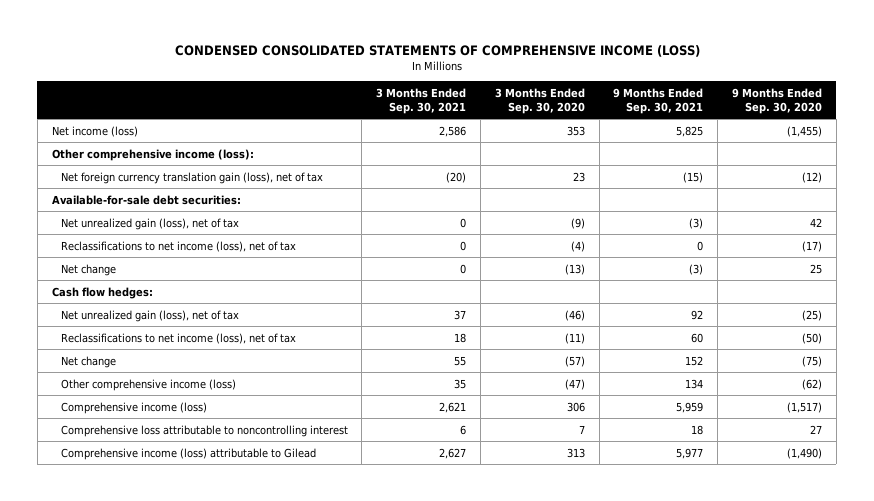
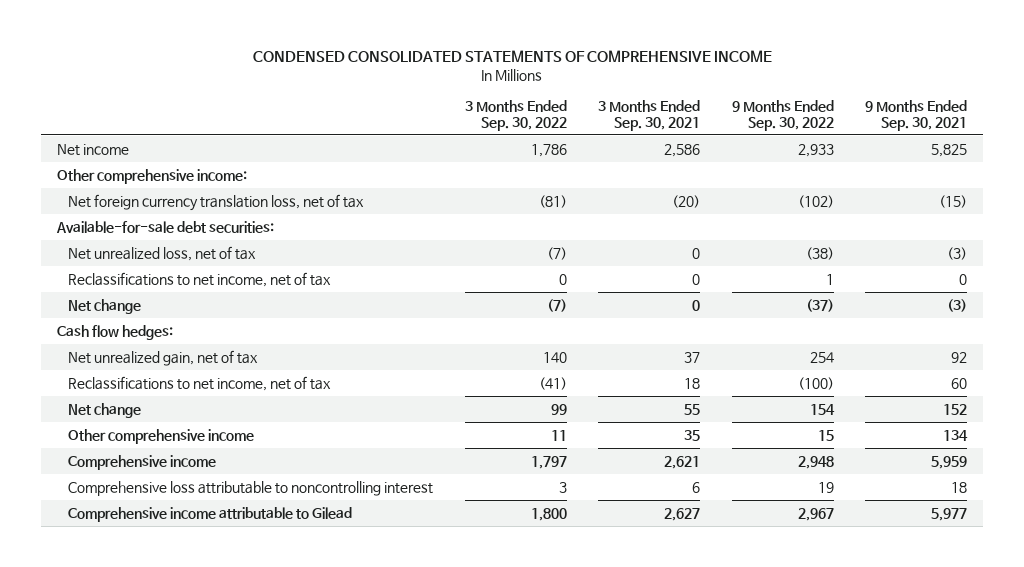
- CONDENSED CONSOLIDATED STATEMENTS OF COMPREHENSIVE INCOME (LOSS)
+ CONDENSED CONSOLIDATED STATEMENTS OF COMPREHENSIVE INCOME
- | 3 Months Ended Sep. 30, 2021 | 3 Months Ended Sep. 30, 2020 | 9 Months Ended Sep. 30, 2021 | 9 Months Ended Sep. 30, 2020
+ | 3 Months Ended Sep. 30, 2022 | 3 Months Ended Sep. 30, 2021 | 9 Months Ended Sep. 30, 2022 | 9 Months Ended Sep. 30, 2021
- Net income (loss) | 2,586 | 353 | 5,825 | (1,455)
- Other comprehensive income (loss):
- Net foreign currency translation gain (loss), net of tax | (20) | 23 | (15) | (12)
+ Net income | 1,786 | 2,586 | 2,933 | 5,825
+ Other comprehensive income:
+ Net foreign currency translation loss, net of tax | (81) | (20) | (102) | (15)
- Net unrealized gain (loss), net of tax | 0 | (9) | (3) | 42
- Reclassifications to net income (loss), net of tax | 0 | (4) | 0 | (17)
+ Net unrealized loss, net of tax | (7) | 0 | (38) | (3)
+ Reclassifications to net income, net of tax | 0 | 0 | 1 | 0
- Net unrealized gain (loss), net of tax | 37 | (46) | 92 | (25)
- Reclassifications to net income (loss), net of tax | 18 | (11) | 60 | (50)
+ Net unrealized gain, net of tax | 140 | 37 | 254 | 92
+ Reclassifications to net income, net of tax | (41) | 18 | (100) | 60
- Other comprehensive income (loss) | 35 | (47) | 134 | (62)
- Comprehensive income (loss) | 2,621 | 306 | 5,959 | (1,517)
+ Other comprehensive income | 11 | 35 | 15 | 134
+ Comprehensive income | 1,797 | 2,621 | 2,948 | 5,959
- Comprehensive income (loss) attributable to Gilead | 2,627 | 313 | 5,977 | (1,490)
+ Comprehensive income attributable to Gilead | 1,800 | 2,627 | 2,967 | 5,977

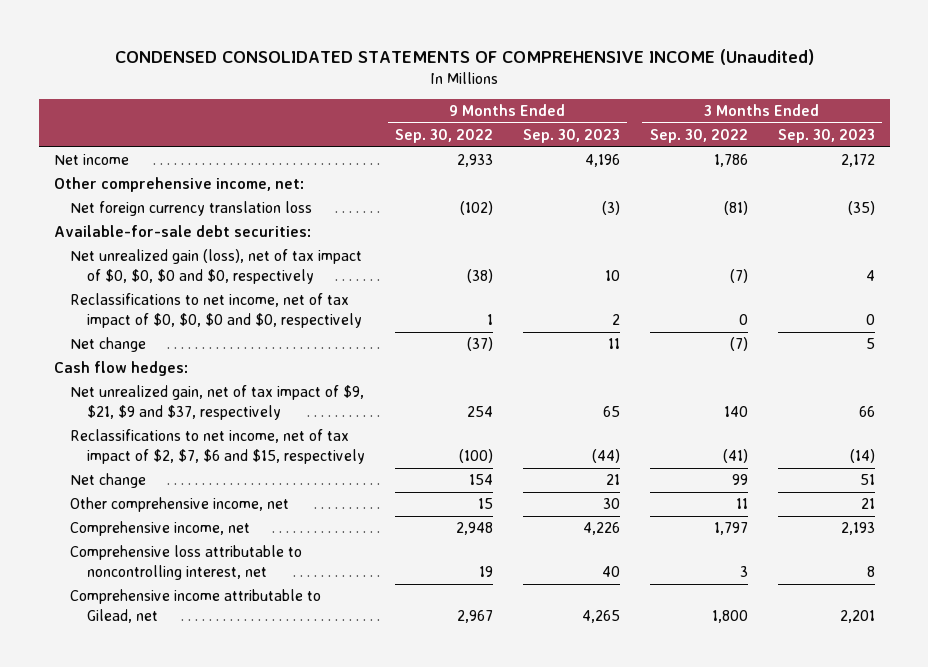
- CONDENSED CONSOLIDATED STATEMENTS OF COMPREHENSIVE INCOME
+ CONDENSED CONSOLIDATED STATEMENTS OF COMPREHENSIVE INCOME (Unaudited)
- | 3 Months Ended Sep. 30, 2022 | 3 Months Ended Sep. 30, 2021 | 9 Months Ended Sep. 30, 2022 | 9 Months Ended Sep. 30, 2021
+ | 9 Months Ended Sep. 30, 2022 | 9 Months Ended Sep. 30, 2023 | 3 Months Ended Sep. 30, 2022 | 3 Months Ended Sep. 30, 2023
- Other comprehensive income:
- Net foreign currency translation loss, net of tax | (81) | (20) | (102) | (15)
+ Other comprehensive income, net:
+ Net foreign currency translation loss | (102) | (3) | (81) | (35)
- Net unrealized loss, net of tax | (7) | 0 | (38) | (3)
- Reclassifications to net income, net of tax | 0 | 0 | 1 | 0
+ Net unrealized gain (loss), net of tax impact of $0, $0, $0 and $0, respectively | (38) | 10 | (7) | 4
+ Reclassifications to net income, net of tax impact of $0, $0, $0 and $0, respectively | 1 | 2 | 0 | 0
- Net unrealized gain, net of tax | 140 | 37 | 254 | 92
- Reclassifications to net income, net of tax | (41) | 18 | (100) | 60
+ Net unrealized gain, net of tax impact of $9, $21, $9 and $37, respectively | 254 | 65 | 140 | 66
+ Reclassifications to net income, net of tax impact of $2, $7, $6 and $15, respectively | (100) | (44) | (41) | (14)
- Other comprehensive income | 11 | 35 | 15 | 134
- Comprehensive income | 1,797 | 2,621 | 2,948 | 5,959
- Comprehensive loss attributable to noncontrolling interest | 3 | 6 | 19 | 18
- Comprehensive income attributable to Gilead | 1,800 | 2,627 | 2,967 | 5,977
+ Other comprehensive income, net | 15 | 30 | 11 | 21
+ Comprehensive income, net | 2,948 | 4,226 | 1,797 | 2,193
+ Comprehensive loss attributable to noncontrolling interest, net | 19 | 40 | 3 | 8
+ Comprehensive income attributable to Gilead, net | 2,967 | 4,265 | 1,800 | 2,201

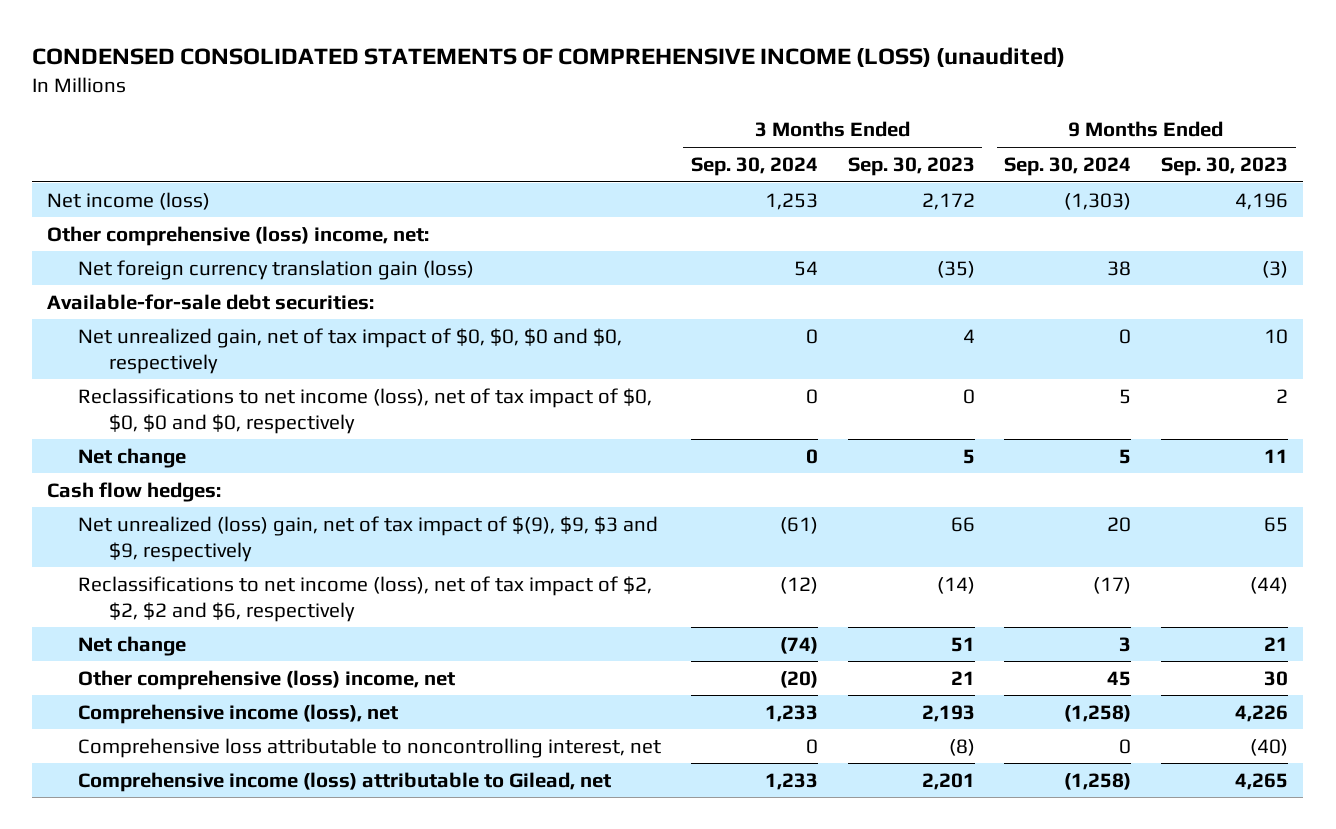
- CONDENSED CONSOLIDATED STATEMENTS OF COMPREHENSIVE INCOME (Unaudited)
+ CONDENSED CONSOLIDATED STATEMENTS OF COMPREHENSIVE INCOME (LOSS) (unaudited)
- | 9 Months Ended Sep. 30, 2022 | 9 Months Ended Sep. 30, 2023 | 3 Months Ended Sep. 30, 2022 | 3 Months Ended Sep. 30, 2023
+ | 3 Months Ended Sep. 30, 2024 | 3 Months Ended Sep. 30, 2023 | 9 Months Ended Sep. 30, 2024 | 9 Months Ended Sep. 30, 2023
- Net income | 2,933 | 4,196 | 1,786 | 2,172
- Other comprehensive income, net:
- Net foreign currency translation loss | (102) | (3) | (81) | (35)
+ Net income (loss) | 1,253 | 2,172 | (1,303) | 4,196
+ Other comprehensive (loss) income, net:
+ Net foreign currency translation gain (loss) | 54 | (35) | 38 | (3)
- Net unrealized gain (loss), net of tax impact of $0, $0, $0 and $0, respectively | (38) | 10 | (7) | 4
- Reclassifications to net income, net of tax impact of $0, $0, $0 and $0, respectively | 1 | 2 | 0 | 0
+ Net unrealized gain, net of tax impact of $0, $0, $0 and $0, respectively | 0 | 4 | 0 | 10
+ Reclassifications to net income (loss), net of tax impact of $0, $0, $0 and $0, respectively | 0 | 0 | 5 | 2
- Net unrealized gain, net of tax impact of $9, $21, $9 and $37, respectively | 254 | 65 | 140 | 66
- Reclassifications to net income, net of tax impact of $2, $7, $6 and $15, respectively | (100) | (44) | (41) | (14)
+ Net unrealized (loss) gain, net of tax impact of $(9), $9, $3 and $9, respectively | (61) | 66 | 20 | 65
+ Reclassifications to net income (loss), net of tax impact of $2, $2, $2 and $6, respectively | (12) | (14) | (17) | (44)
- Other comprehensive income, net | 15 | 30 | 11 | 21
- Comprehensive income, net | 2,948 | 4,226 | 1,797 | 2,193
- Comprehensive loss attributable to noncontrolling interest, net | 19 | 40 | 3 | 8
- Comprehensive income attributable to Gilead, net | 2,967 | 4,265 | 1,800 | 2,201
+ Other comprehensive (loss) income, net | (20) | 21 | 45 | 30
+ Comprehensive income (loss), net | 1,233 | 2,193 | (1,258) | 4,226
+ Comprehensive loss attributable to noncontrolling interest, net | 0 | (8) | 0 | (40)
+ Comprehensive income (loss) attributable to Gilead, net | 1,233 | 2,201 | (1,258) | 4,265

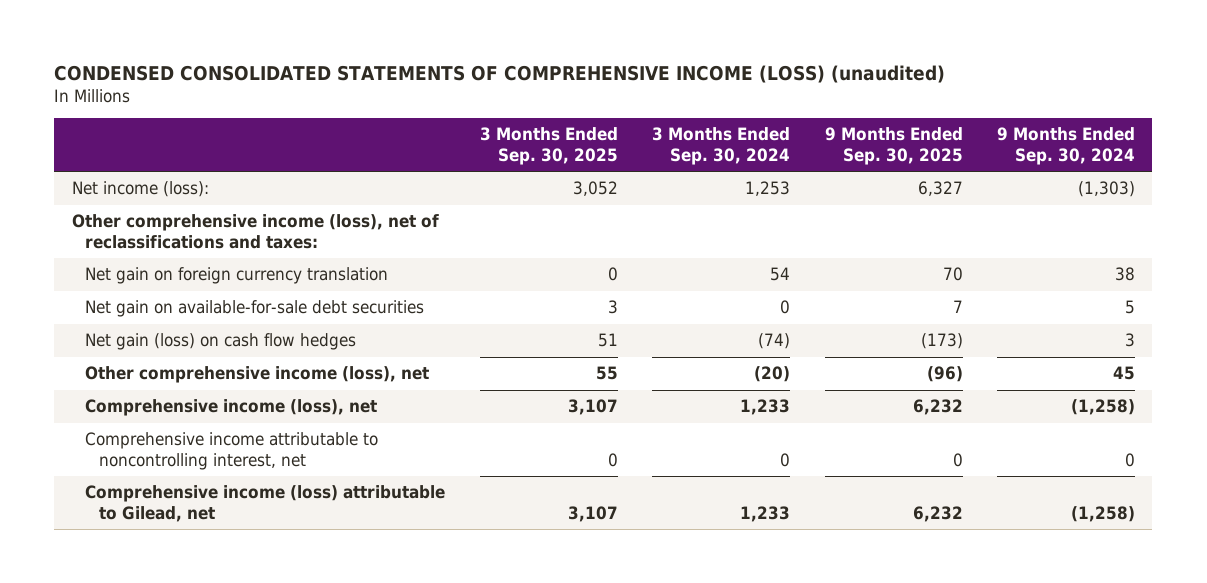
- | 3 Months Ended Sep. 30, 2024 | 3 Months Ended Sep. 30, 2023 | 9 Months Ended Sep. 30, 2024 | 9 Months Ended Sep. 30, 2023
+ | 3 Months Ended Sep. 30, 2025 | 3 Months Ended Sep. 30, 2024 | 9 Months Ended Sep. 30, 2025 | 9 Months Ended Sep. 30, 2024
- Net income (loss) | 1,253 | 2,172 | (1,303) | 4,196
- Other comprehensive (loss) income, net:
- Net foreign currency translation gain (loss) | 54 | (35) | 38 | (3)
- Available-for-sale debt securities:
- Net unrealized gain, net of tax impact of $0, $0, $0 and $0, respectively | 0 | 4 | 0 | 10
- Reclassifications to net income (loss), net of tax impact of $0, $0, $0 and $0, respectively | 0 | 0 | 5 | 2
- Net change | 0 | 5 | 5 | 11
- Cash flow hedges:
- Net unrealized (loss) gain, net of tax impact of $(9), $9, $3 and $9, respectively | (61) | 66 | 20 | 65
- Reclassifications to net income (loss), net of tax impact of $2, $2, $2 and $6, respectively | (12) | (14) | (17) | (44)
- Net change | (74) | 51 | 3 | 21
- Other comprehensive (loss) income, net | (20) | 21 | 45 | 30
+ Net income (loss): | 3,052 | 1,253 | 6,327 | (1,303)
+ Other comprehensive income (loss), net of reclassifications and taxes:
+ Net gain on foreign currency translation | 0 | 54 | 70 | 38
+ Net gain on available-for-sale debt securities | 3 | 0 | 7 | 5
+ Net gain (loss) on cash flow hedges | 51 | (74) | (173) | 3
+ Other comprehensive income (loss), net | 55 | (20) | (96) | 45
- Comprehensive loss attributable to noncontrolling interest, net | 0 | (8) | 0 | (40)
+ Comprehensive income attributable to noncontrolling interest, net | 0 | 0 | 0 | 0

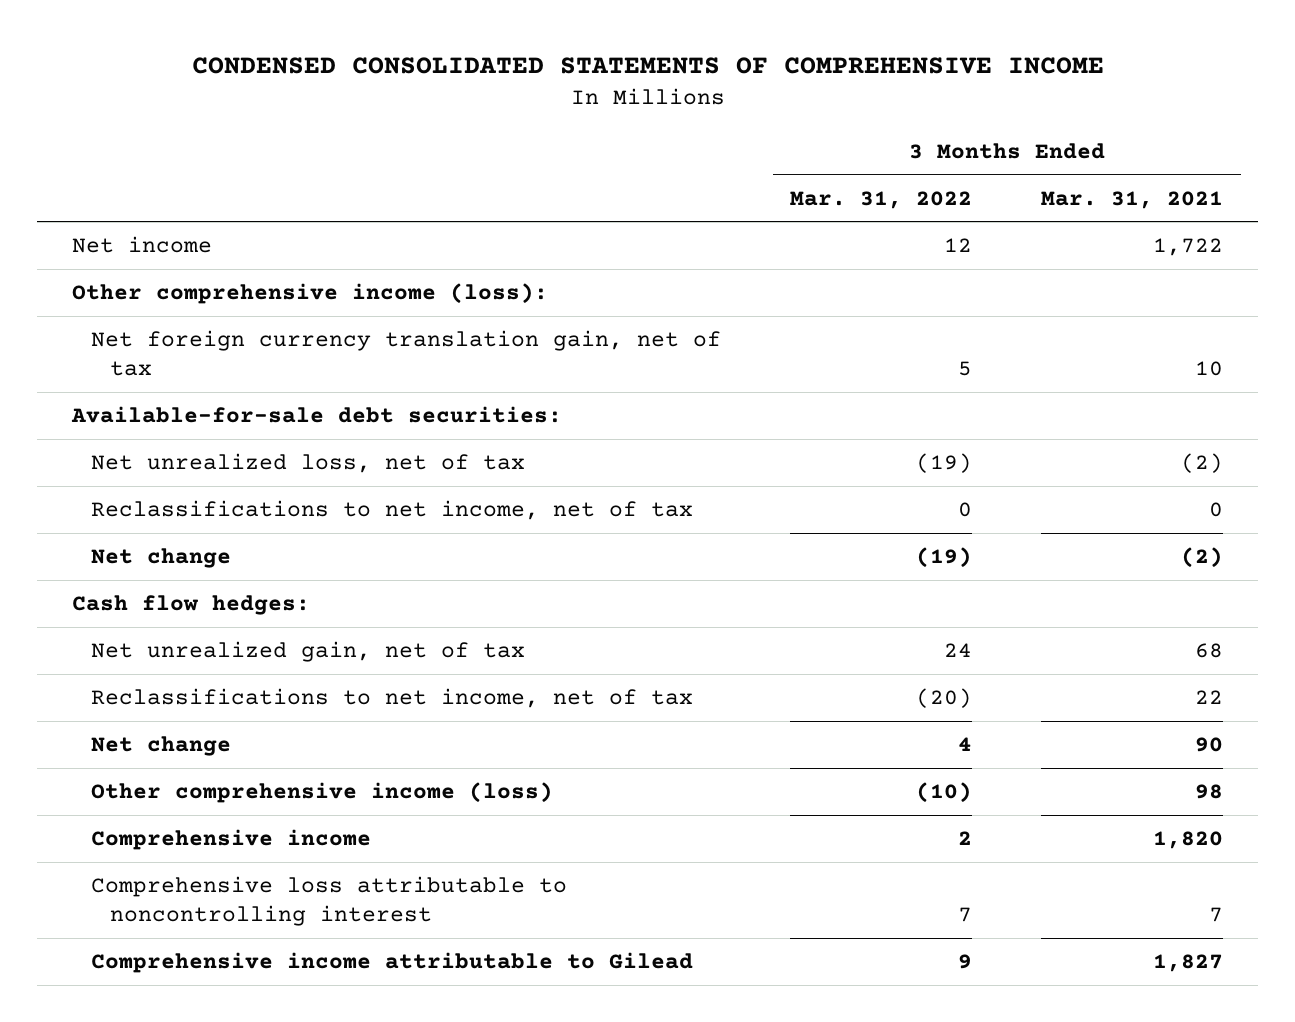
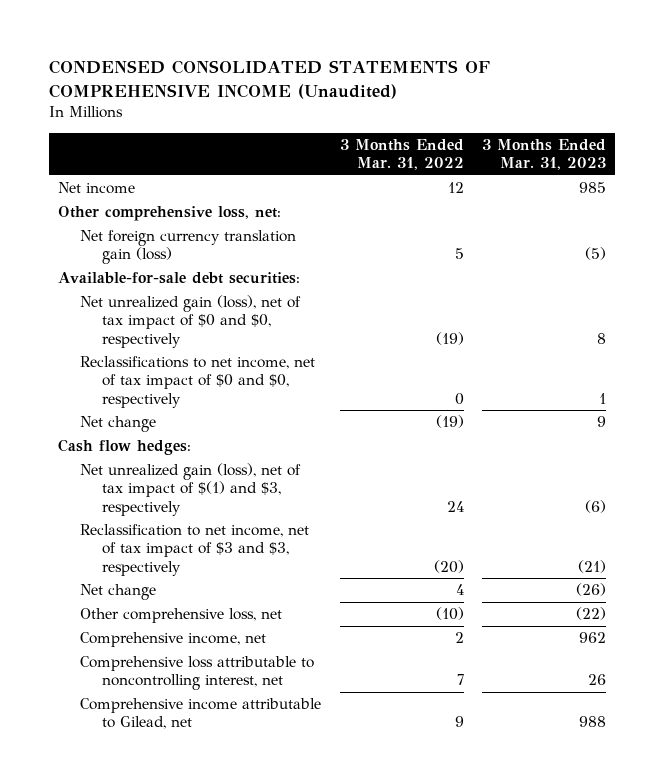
- CONDENSED CONSOLIDATED STATEMENTS OF COMPREHENSIVE INCOME
+ CONDENSED CONSOLIDATED STATEMENTS OF COMPREHENSIVE INCOME (Unaudited)
- | 3 Months Ended Mar. 31, 2022 | 3 Months Ended Mar. 31, 2021
+ | 3 Months Ended Mar. 31, 2022 | 3 Months Ended Mar. 31, 2023
- Other comprehensive income (loss):
- Net foreign currency translation gain, net of tax | 5 | 10
+ Other comprehensive loss, net:
+ Net foreign currency translation gain (loss) | 5 | (5)
- Net unrealized loss, net of tax | (19) | (2)
- Reclassifications to net income, net of tax | 0 | 0
+ Net unrealized gain (loss), net of tax impact of $0 and $0, respectively | (19) | 8
+ Reclassifications to net income, net of tax impact of $0 and $0, respectively | 0 | 1
- Net unrealized gain, net of tax | 24 | 68
- Reclassifications to net income, net of tax | (20) | 22
+ Net unrealized gain (loss), net of tax impact of $(1) and $3, respectively | 24 | (6)
+ Reclassification to net income, net of tax impact of $3 and $3, respectively | (20) | (21)
- Other comprehensive income (loss) | (10) | 98
- Comprehensive income | 2 | 1,820
- Comprehensive loss attributable to noncontrolling interest | 7 | 7
- Comprehensive income attributable to Gilead | 9 | 1,827
+ Other comprehensive loss, net | (10) | (22)
+ Comprehensive income, net | 2 | 962
+ Comprehensive loss attributable to noncontrolling interest, net | 7 | 26
+ Comprehensive income attributable to Gilead, net | 9 | 988

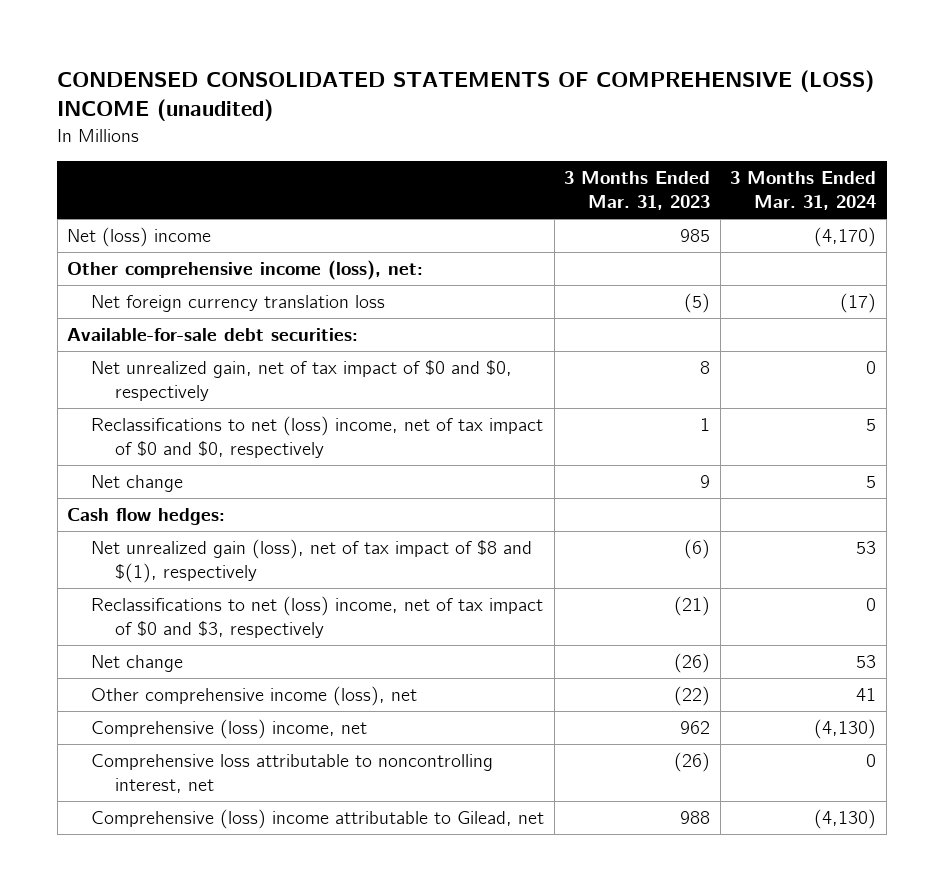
- CONDENSED CONSOLIDATED STATEMENTS OF COMPREHENSIVE INCOME (Unaudited)
+ CONDENSED CONSOLIDATED STATEMENTS OF COMPREHENSIVE (LOSS) INCOME (unaudited)
- | 3 Months Ended Mar. 31, 2022 | 3 Months Ended Mar. 31, 2023
+ | 3 Months Ended Mar. 31, 2023 | 3 Months Ended Mar. 31, 2024
- Net income | 12 | 985
- Other comprehensive loss, net:
- Net foreign currency translation gain (loss) | 5 | (5)
+ Net (loss) income | 985 | (4,170)
+ Other comprehensive income (loss), net:
+ Net foreign currency translation loss | (5) | (17)
- Net unrealized gain (loss), net of tax impact of $0 and $0, respectively | (19) | 8
- Reclassifications to net income, net of tax impact of $0 and $0, respectively | 0 | 1
+ Net unrealized gain, net of tax impact of $0 and $0, respectively | 8 | 0
+ Reclassifications to net (loss) income, net of tax impact of $0 and $0, respectively | 1 | 5
- Net unrealized gain (loss), net of tax impact of $(1) and $3, respectively | 24 | (6)
- Reclassification to net income, net of tax impact of $3 and $3, respectively | (20) | (21)
+ Net unrealized gain (loss), net of tax impact of $8 and $(1), respectively | (6) | 53
+ Reclassifications to net (loss) income, net of tax impact of $0 and $3, respectively | (21) | 0
- Other comprehensive loss, net | (10) | (22)
- Comprehensive income, net | 2 | 962
- Comprehensive loss attributable to noncontrolling interest, net | 7 | 26
- Comprehensive income attributable to Gilead, net | 9 | 988
+ Other comprehensive income (loss), net | (22) | 41
+ Comprehensive (loss) income, net | 962 | (4,130)
+ Comprehensive loss attributable to noncontrolling interest, net | (26) | 0
+ Comprehensive (loss) income attributable to Gilead, net | 988 | (4,130)

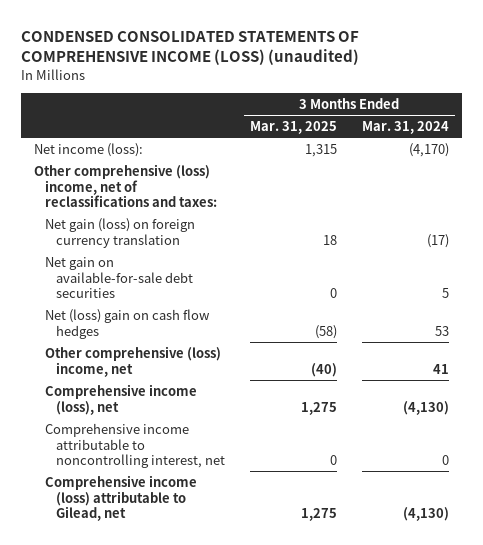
- CONDENSED CONSOLIDATED STATEMENTS OF COMPREHENSIVE (LOSS) INCOME (unaudited)
+ CONDENSED CONSOLIDATED STATEMENTS OF COMPREHENSIVE INCOME (LOSS) (unaudited)
- | 3 Months Ended Mar. 31, 2023 | 3 Months Ended Mar. 31, 2024
+ | 3 Months Ended Mar. 31, 2025 | 3 Months Ended Mar. 31, 2024
- Net (loss) income | 985 | (4,170)
- Other comprehensive income (loss), net:
- Net foreign currency translation loss | (5) | (17)
- Available-for-sale debt securities:
- Net unrealized gain, net of tax impact of $0 and $0, respectively | 8 | 0
- Reclassifications to net (loss) income, net of tax impact of $0 and $0, respectively | 1 | 5
- Net change | 9 | 5
- Cash flow hedges:
- Net unrealized gain (loss), net of tax impact of $8 and $(1), respectively | (6) | 53
- Reclassifications to net (loss) income, net of tax impact of $0 and $3, respectively | (21) | 0
- Net change | (26) | 53
- Other comprehensive income (loss), net | (22) | 41
- Comprehensive (loss) income, net | 962 | (4,130)
- Comprehensive loss attributable to noncontrolling interest, net | (26) | 0
- Comprehensive (loss) income attributable to Gilead, net | 988 | (4,130)
+ Net income (loss): | 1,315 | (4,170)
+ Other comprehensive (loss) income, net of reclassifications and taxes:
+ Net gain (loss) on foreign currency translation | 18 | (17)
+ Net gain on available-for-sale debt securities | 0 | 5
+ Net (loss) gain on cash flow hedges | (58) | 53
+ Other comprehensive (loss) income, net | (40) | 41
+ Comprehensive income (loss), net | 1,275 | (4,130)
+ Comprehensive income attributable to noncontrolling interest, net | 0 | 0
+ Comprehensive income (loss) attributable to Gilead, net | 1,275 | (4,130)

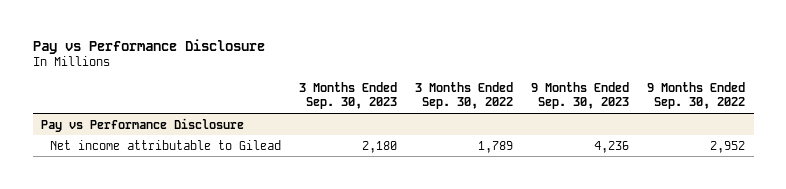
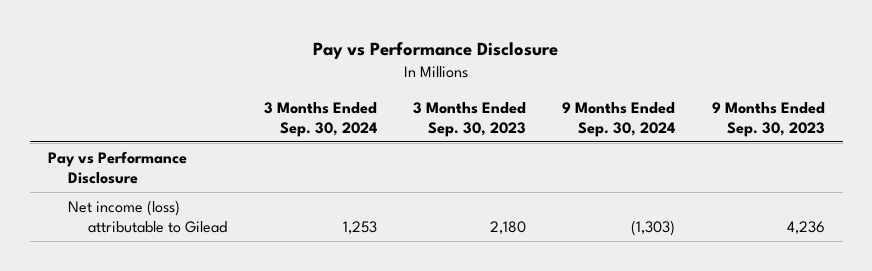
- | 3 Months Ended Sep. 30, 2023 | 3 Months Ended Sep. 30, 2022 | 9 Months Ended Sep. 30, 2023 | 9 Months Ended Sep. 30, 2022
+ | 3 Months Ended Sep. 30, 2024 | 3 Months Ended Sep. 30, 2023 | 9 Months Ended Sep. 30, 2024 | 9 Months Ended Sep. 30, 2023
- Net income attributable to Gilead | 2,180 | 1,789 | 4,236 | 2,952
+ Net income (loss) attributable to Gilead | 1,253 | 2,180 | (1,303) | 4,236

